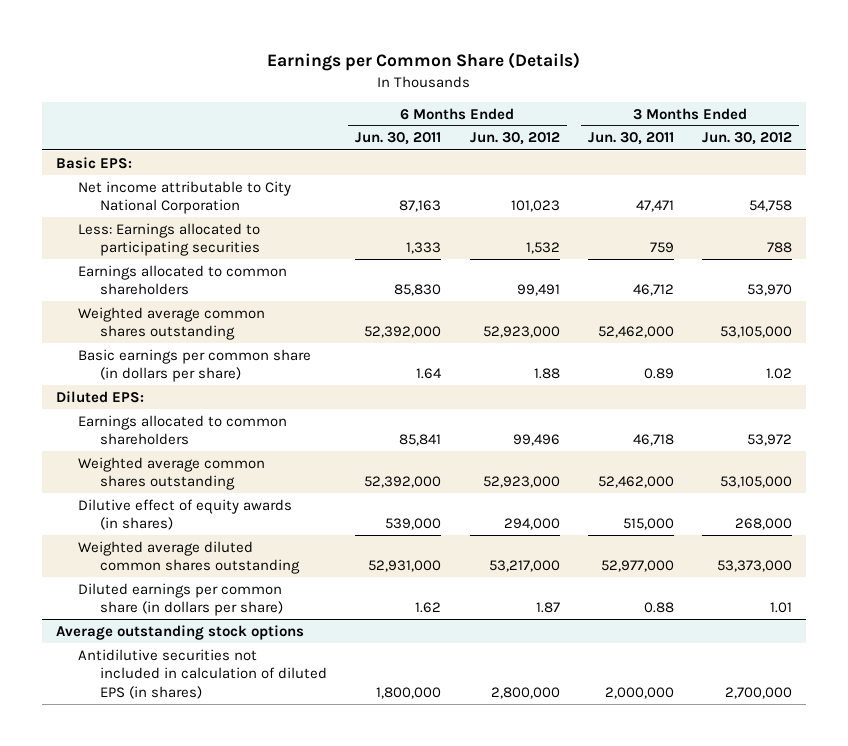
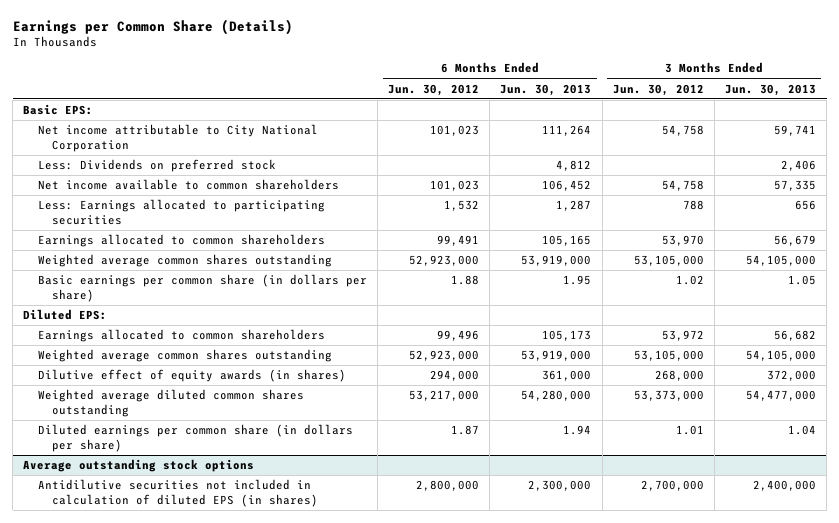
- | 6 Months Ended Jun. 30, 2011 | 6 Months Ended Jun. 30, 2012 | 3 Months Ended Jun. 30, 2011 | 3 Months Ended Jun. 30, 2012
+ | 6 Months Ended Jun. 30, 2012 | 6 Months Ended Jun. 30, 2013 | 3 Months Ended Jun. 30, 2012 | 3 Months Ended Jun. 30, 2013
+ Less: Dividends on preferred stock | | 4,812 | | 2,406
+ Net income available to common shareholders | 101,023 | 106,452 | 54,758 | 57,335

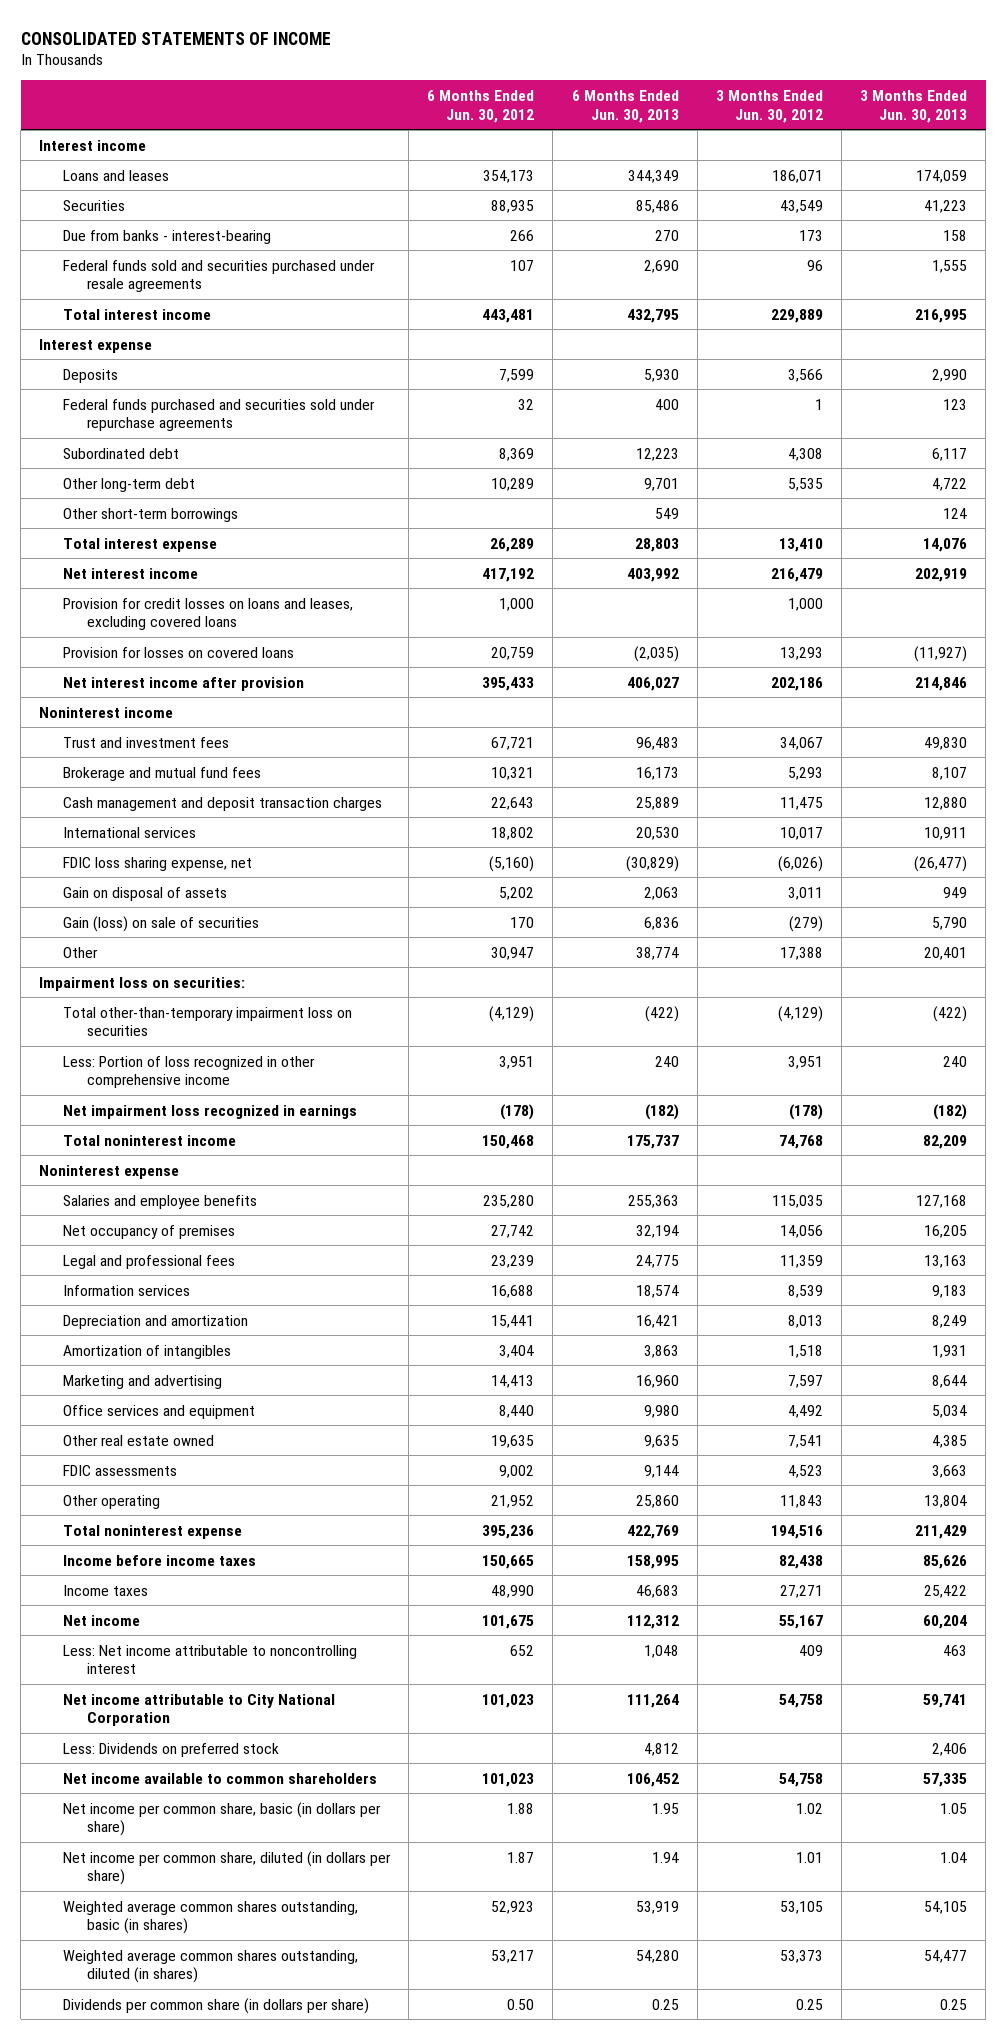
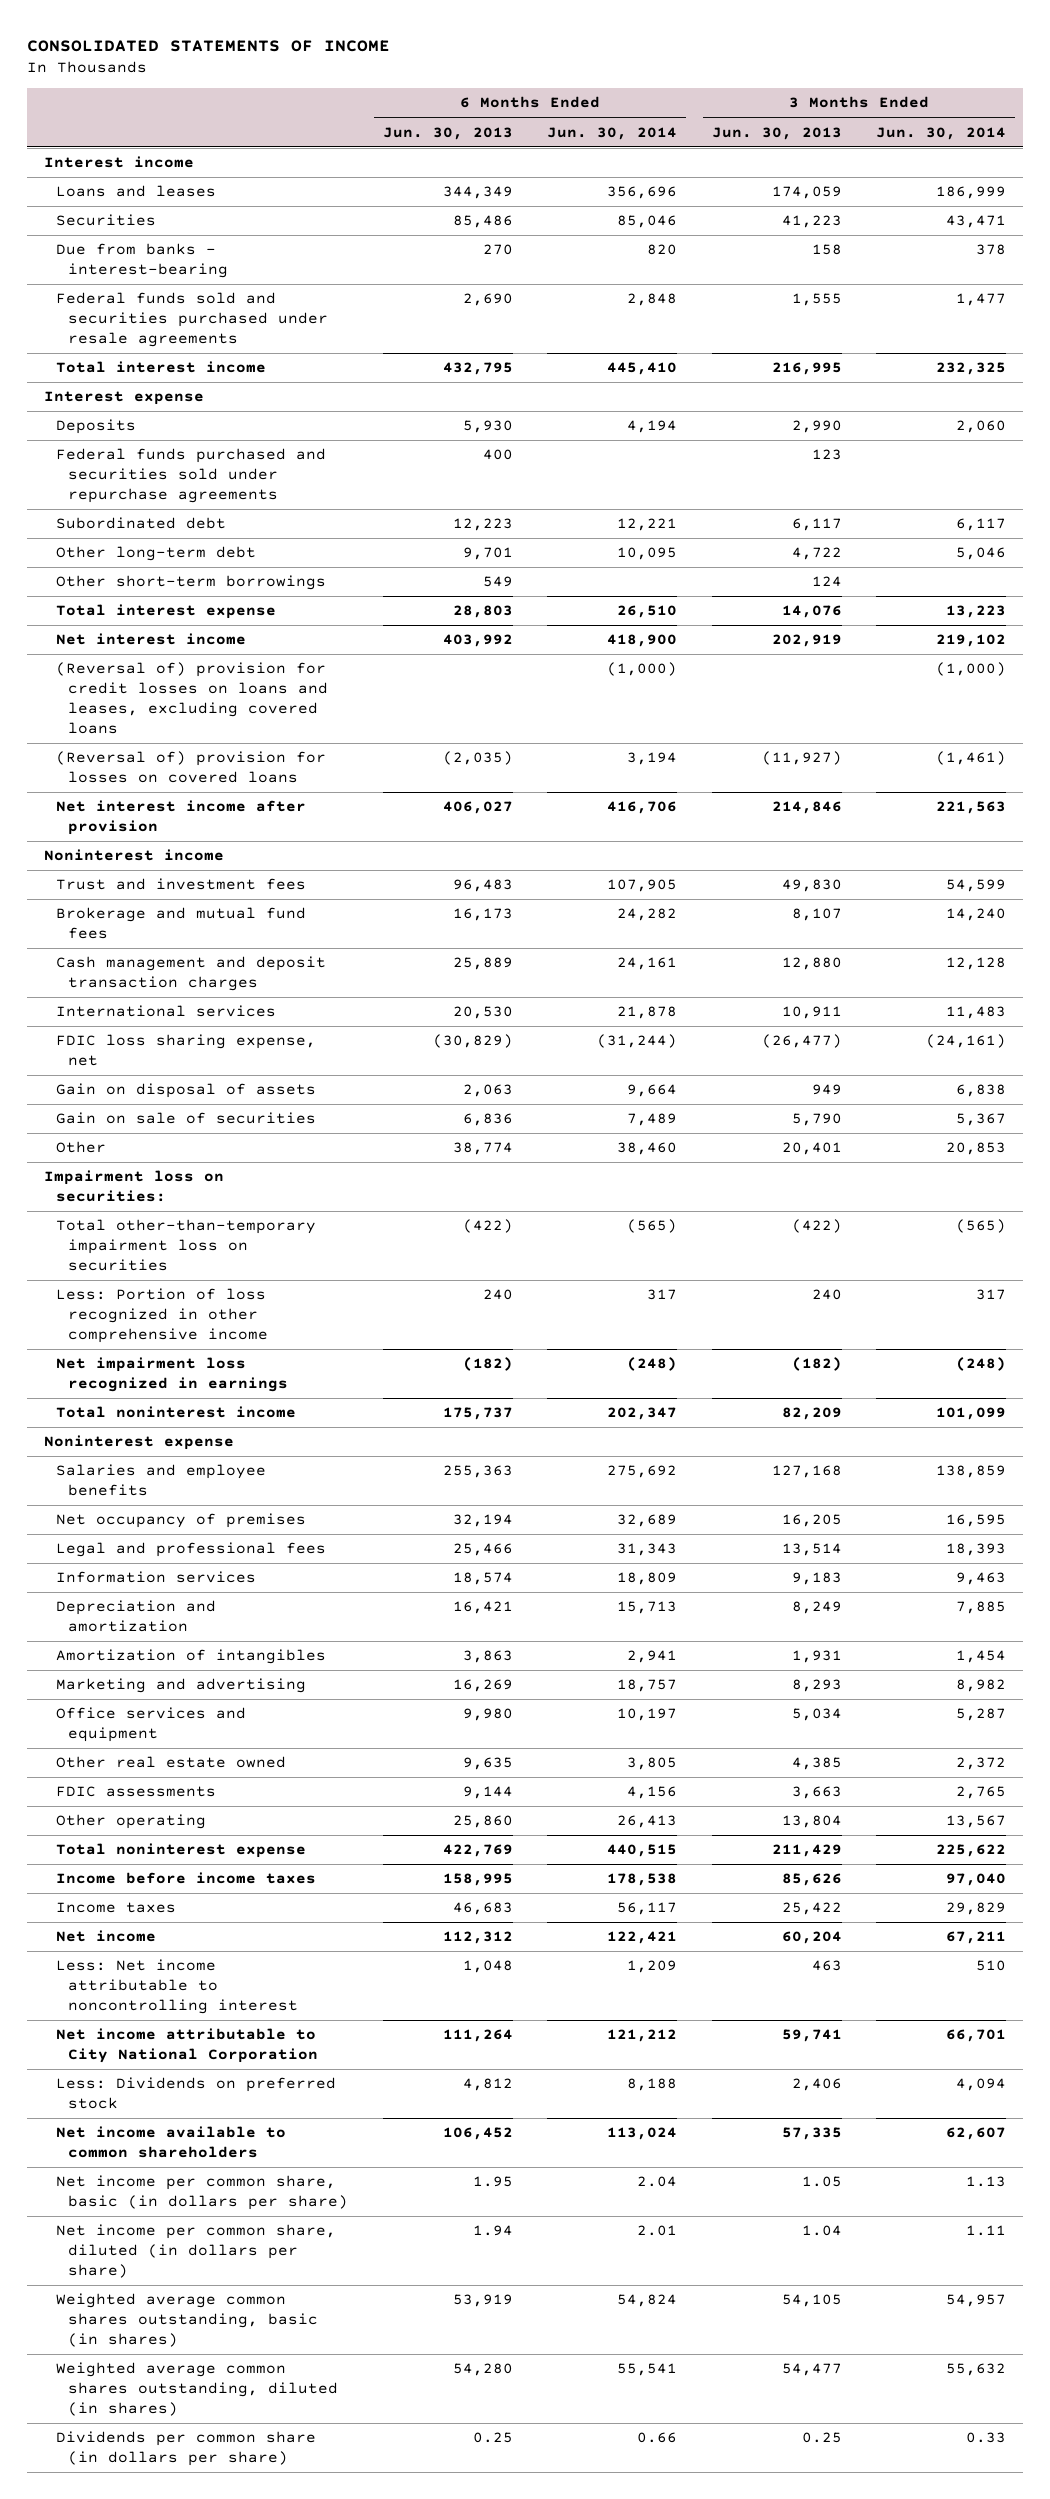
- | 6 Months Ended Jun. 30, 2012 | 6 Months Ended Jun. 30, 2013 | 3 Months Ended Jun. 30, 2012 | 3 Months Ended Jun. 30, 2013
+ | 6 Months Ended Jun. 30, 2013 | 6 Months Ended Jun. 30, 2014 | 3 Months Ended Jun. 30, 2013 | 3 Months Ended Jun. 30, 2014
- Provision for credit losses on loans and leases, excluding covered loans | 1,000 | | 1,000 |
- Provision for losses on covered loans | 20,759 | (2,035) | 13,293 | (11,927)
+ (Reversal of) provision for credit losses on loans and leases, excluding covered loans | | (1,000) | | (1,000)
+ (Reversal of) provision for losses on covered loans | (2,035) | 3,194 | (11,927) | (1,461)
- Gain (loss) on sale of securities | 170 | 6,836 | (279) | 5,790
+ Gain on sale of securities | 6,836 | 7,489 | 5,790 | 5,367
- Legal and professional fees | 23,239 | 24,775 | 11,359 | 13,163
+ Legal and professional fees | 25,466 | 31,343 | 13,514 | 18,393
- Marketing and advertising | 14,413 | 16,960 | 7,597 | 8,644
+ Marketing and advertising | 16,269 | 18,757 | 8,293 | 8,982

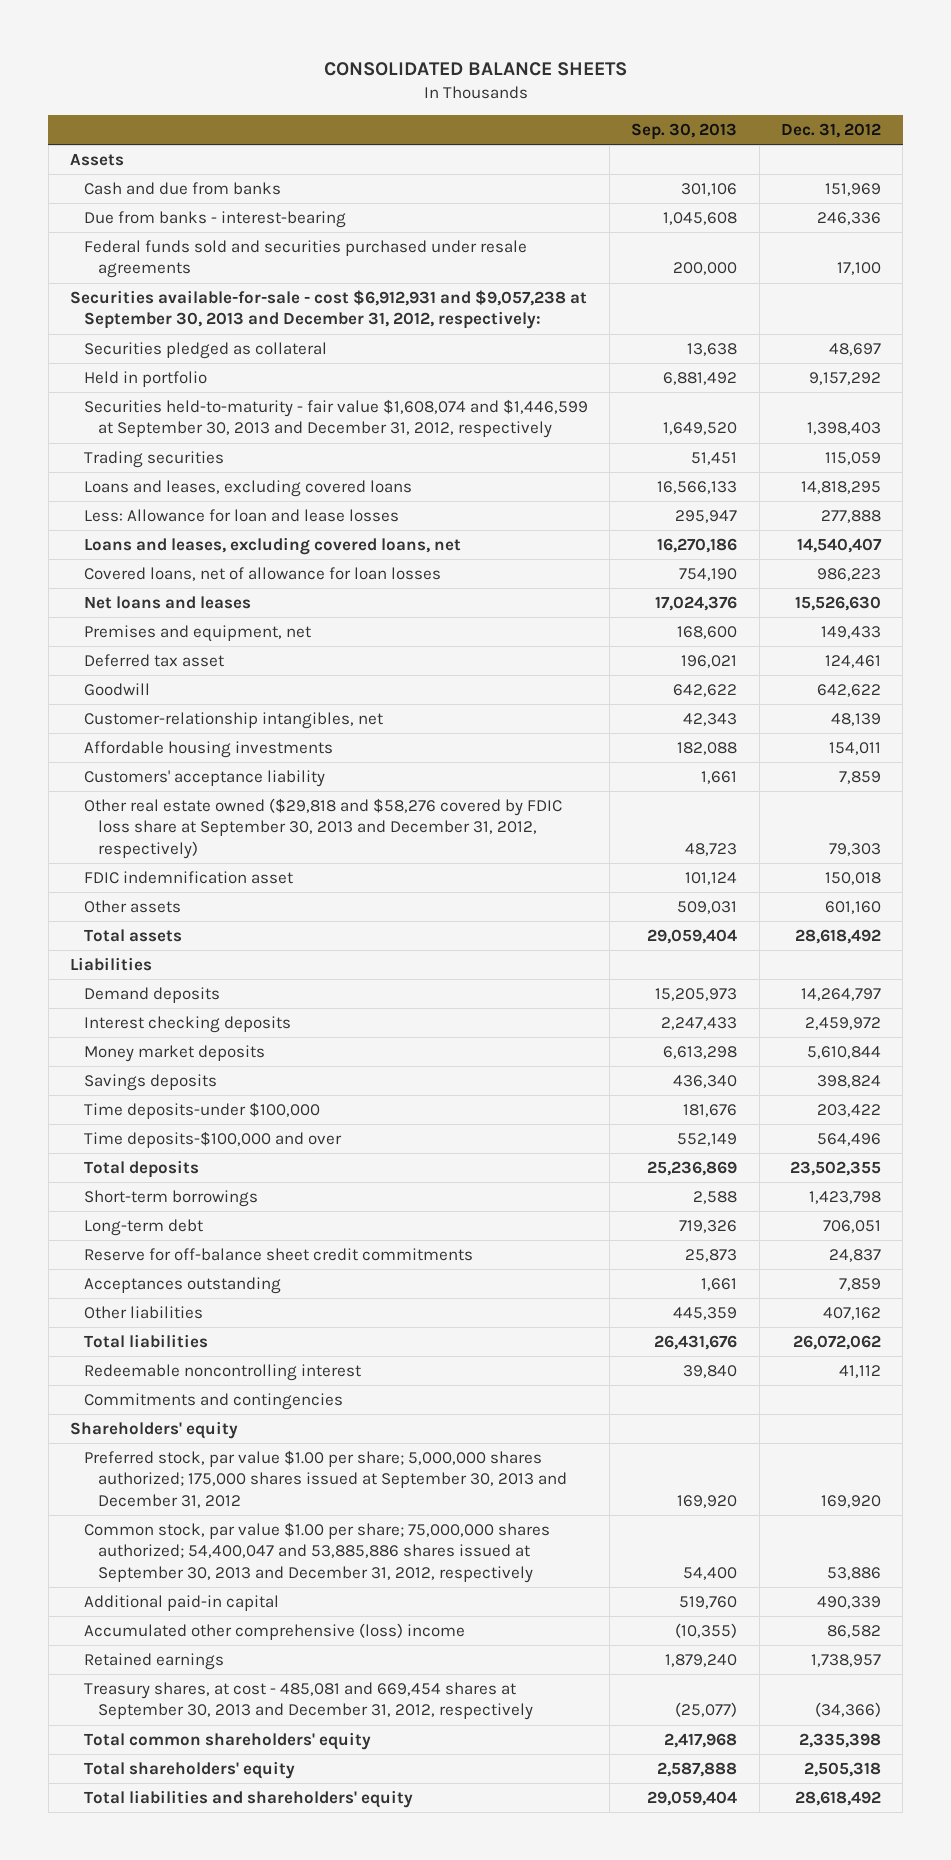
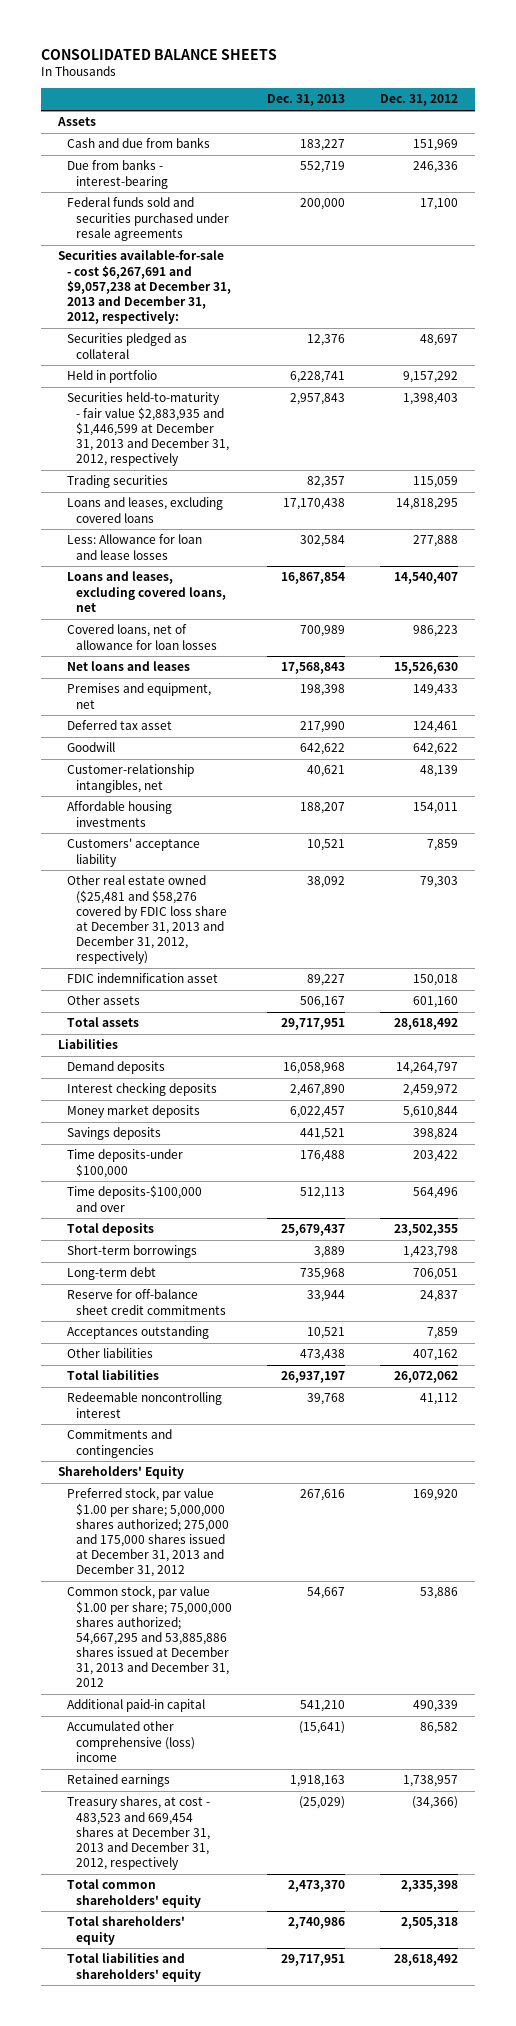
- | Sep. 30, 2013 | Dec. 31, 2012
+ | Dec. 31, 2013 | Dec. 31, 2012
- Securities available-for-sale - cost $6,912,931 and $9,057,238 at September 30, 2013 and December 31, 2012, respectively:
+ Securities available-for-sale - cost $6,267,691 and $9,057,238 at December 31, 2013 and December 31, 2012, respectively:
- Securities held-to-maturity - fair value $1,608,074 and $1,446,599 at September 30, 2013 and December 31, 2012, respectively | 1,649,520 | 1,398,403
+ Securities held-to-maturity - fair value $2,883,935 and $1,446,599 at December 31, 2013 and December 31, 2012, respectively | 2,957,843 | 1,398,403
- Other real estate owned ($29,818 and $58,276 covered by FDIC loss share at September 30, 2013 and December 31, 2012, respectively) | 48,723 | 79,303
+ Other real estate owned ($25,481 and $58,276 covered by FDIC loss share at December 31, 2013 and December 31, 2012, respectively) | 38,092 | 79,303
- Shareholders' equity
- Preferred stock, par value $1.00 per share; 5,000,000 shares authorized; 175,000 shares issued at September 30, 2013 and December 31, 2012 | 169,920 | 169,920
- Common stock, par value $1.00 per share; 75,000,000 shares authorized; 54,400,047 and 53,885,886 shares issued at September 30, 2013 and December 31, 2012, respectively | 54,400 | 53,886
+ Shareholders' Equity
+ Preferred stock, par value $1.00 per share; 5,000,000 shares authorized; 275,000 and 175,000 shares issued at December 31, 2013 and December 31, 2012 | 267,616 | 169,920
+ Common stock, par value $1.00 per share; 75,000,000 shares authorized; 54,667,295 and 53,885,886 shares issued at December 31, 2013 and December 31, 2012 | 54,667 | 53,886
- Treasury shares, at cost - 485,081 and 669,454 shares at September 30, 2013 and December 31, 2012, respectively | (25,077) | (34,366)
+ Treasury shares, at cost - 483,523 and 669,454 shares at December 31, 2013 and December 31, 2012, respectively | (25,029) | (34,366)

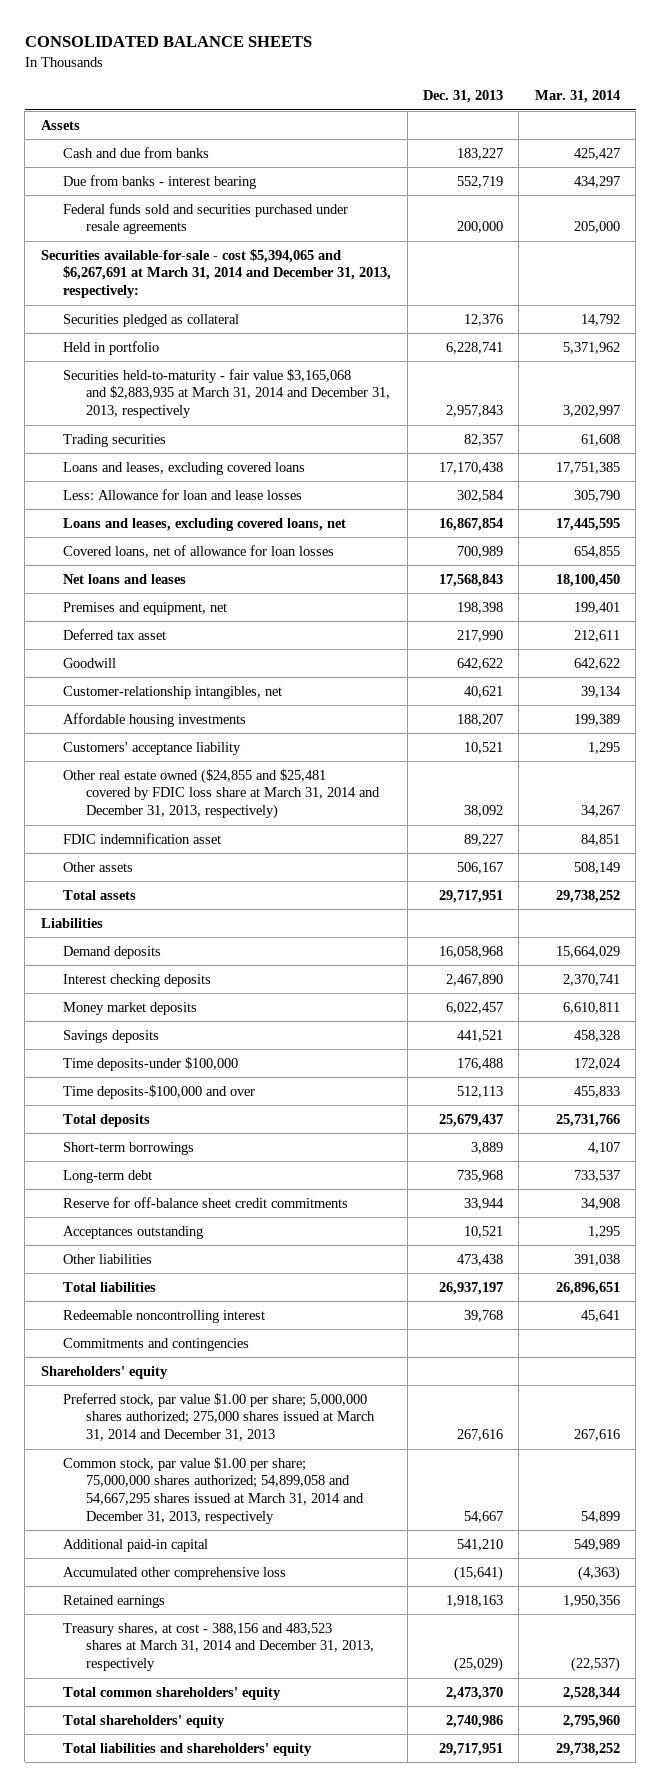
- | Dec. 31, 2013 | Dec. 31, 2012
+ | Dec. 31, 2013 | Mar. 31, 2014
- Due from banks - interest-bearing | 552,719 | 246,336
+ Due from banks - interest bearing | 552,719 | 434,297
- Securities available-for-sale - cost $6,267,691 and $9,057,238 at December 31, 2013 and December 31, 2012, respectively:
+ Securities available-for-sale - cost $5,394,065 and $6,267,691 at March 31, 2014 and December 31, 2013, respectively:
- Securities held-to-maturity - fair value $2,883,935 and $1,446,599 at December 31, 2013 and December 31, 2012, respectively | 2,957,843 | 1,398,403
+ Securities held-to-maturity - fair value $3,165,068 and $2,883,935 at March 31, 2014 and December 31, 2013, respectively | 2,957,843 | 3,202,997
- Other real estate owned ($25,481 and $58,276 covered by FDIC loss share at December 31, 2013 and December 31, 2012, respectively) | 38,092 | 79,303
+ Other real estate owned ($24,855 and $25,481 covered by FDIC loss share at March 31, 2014 and December 31, 2013, respectively) | 38,092 | 34,267
- Shareholders' Equity
- Preferred stock, par value $1.00 per share; 5,000,000 shares authorized; 275,000 and 175,000 shares issued at December 31, 2013 and December 31, 2012 | 267,616 | 169,920
- Common stock, par value $1.00 per share; 75,000,000 shares authorized; 54,667,295 and 53,885,886 shares issued at December 31, 2013 and December 31, 2012 | 54,667 | 53,886
+ Shareholders' equity
+ Preferred stock, par value $1.00 per share; 5,000,000 shares authorized; 275,000 shares issued at March 31, 2014 and December 31, 2013 | 267,616 | 267,616
+ Common stock, par value $1.00 per share; 75,000,000 shares authorized; 54,899,058 and 54,667,295 shares issued at March 31, 2014 and December 31, 2013, respectively | 54,667 | 54,899
- Accumulated other comprehensive (loss) income | (15,641) | 86,582
+ Accumulated other comprehensive loss | (15,641) | (4,363)
- Treasury shares, at cost - 483,523 and 669,454 shares at December 31, 2013 and December 31, 2012, respectively | (25,029) | (34,366)
+ Treasury shares, at cost - 388,156 and 483,523 shares at March 31, 2014 and December 31, 2013, respectively | (25,029) | (22,537)

